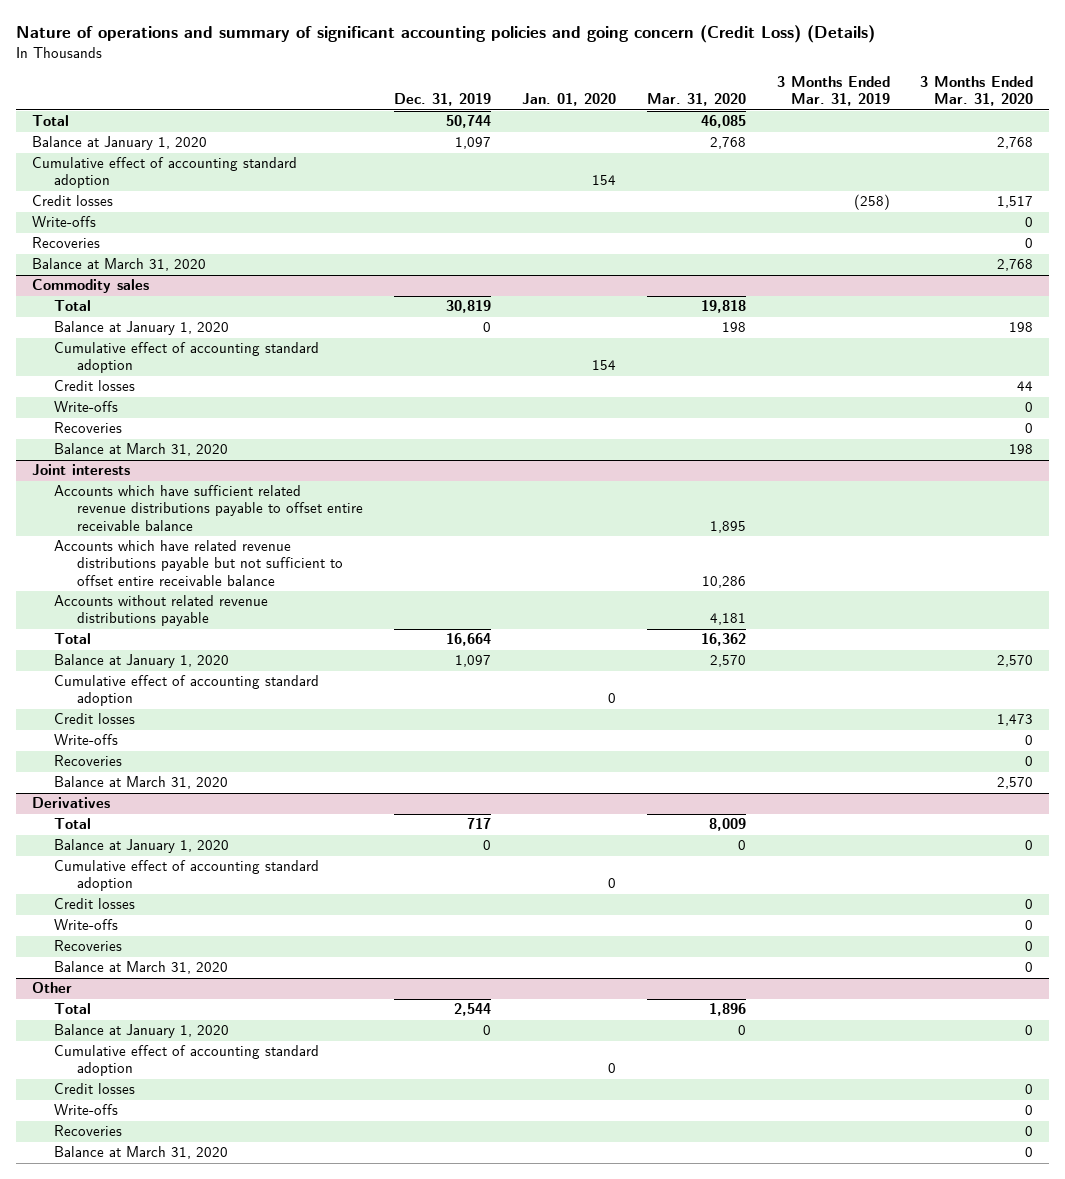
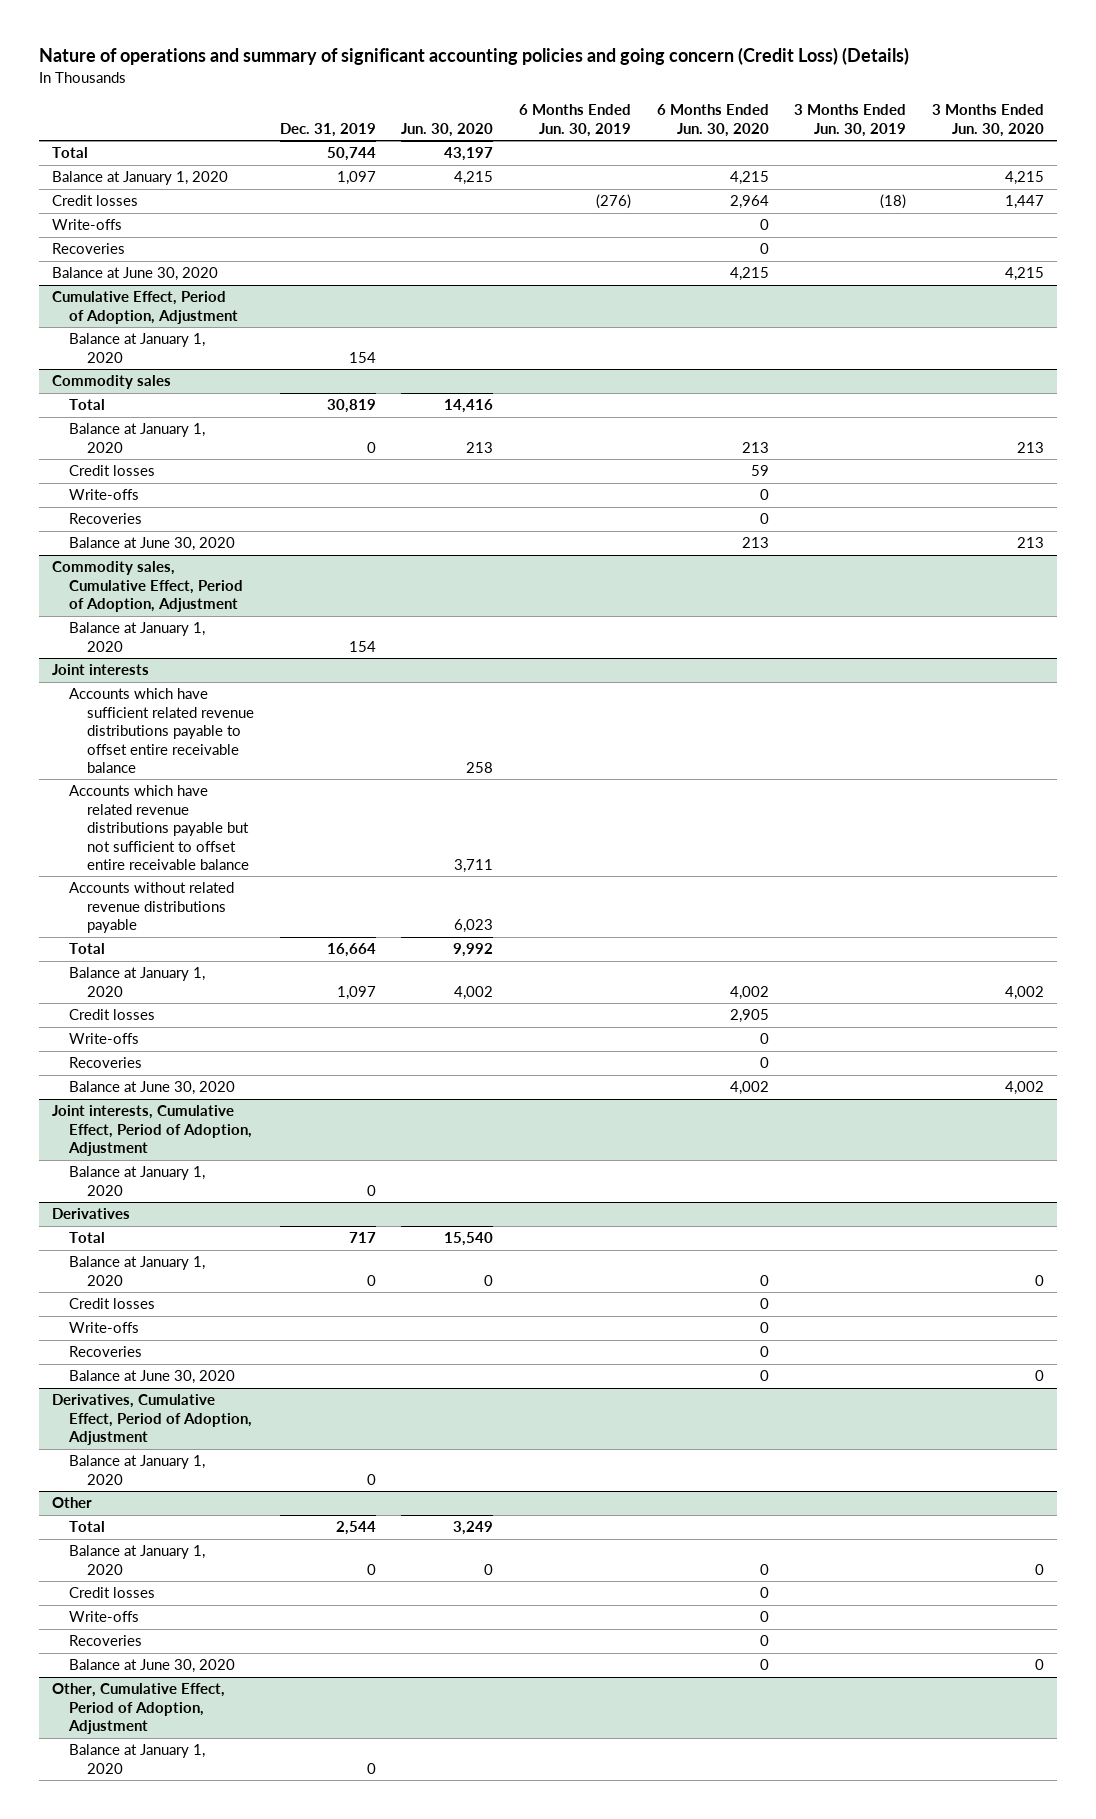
- | Dec. 31, 2019 | Jan. 01, 2020 | Mar. 31, 2020 | 3 Months Ended Mar. 31, 2019 | 3 Months Ended Mar. 31, 2020
+ | Dec. 31, 2019 | Jun. 30, 2020 | 6 Months Ended Jun. 30, 2019 | 6 Months Ended Jun. 30, 2020 | 3 Months Ended Jun. 30, 2019 | 3 Months Ended Jun. 30, 2020
- Cumulative effect of accounting standard adoption | | 154 | | |
- Balance at March 31, 2020 | | | | | 2,768
+ Balance at June 30, 2020 | | | | 4,215 | | 4,215
+ Cumulative Effect, Period of Adoption, Adjustment
+ Balance at January 1, 2020 | 154 | | | | |
@ Commodity sales
- Cumulative effect of accounting standard adoption | | 154 | | |
- Balance at March 31, 2020 | | | | | 198
+ Balance at June 30, 2020 | | | | 213 | | 213
+ Commodity sales, Cumulative Effect, Period of Adoption, Adjustment
+ Balance at January 1, 2020 | 154 | | | | |
@ Joint interests
- Cumulative effect of accounting standard adoption | | 0 | | |
- Balance at March 31, 2020 | | | | | 2,570
+ Balance at June 30, 2020 | | | | 4,002 | | 4,002
+ Joint interests, Cumulative Effect, Period of Adoption, Adjustment
+ Balance at January 1, 2020 | 0 | | | | |
@ Derivatives
- Cumulative effect of accounting standard adoption | | 0 | | |
- Balance at March 31, 2020 | | | | | 0
+ Balance at June 30, 2020 | | | | 0 | | 0
+ Derivatives, Cumulative Effect, Period of Adoption, Adjustment
+ Balance at January 1, 2020 | 0 | | | | |
@ Other
- Cumulative effect of accounting standard adoption | | 0 | | |
- Balance at March 31, 2020 | | | | | 0
+ Balance at June 30, 2020 | | | | 0 | | 0
+ Other, Cumulative Effect, Period of Adoption, Adjustment
+ Balance at January 1, 2020 | 0 | | | | |

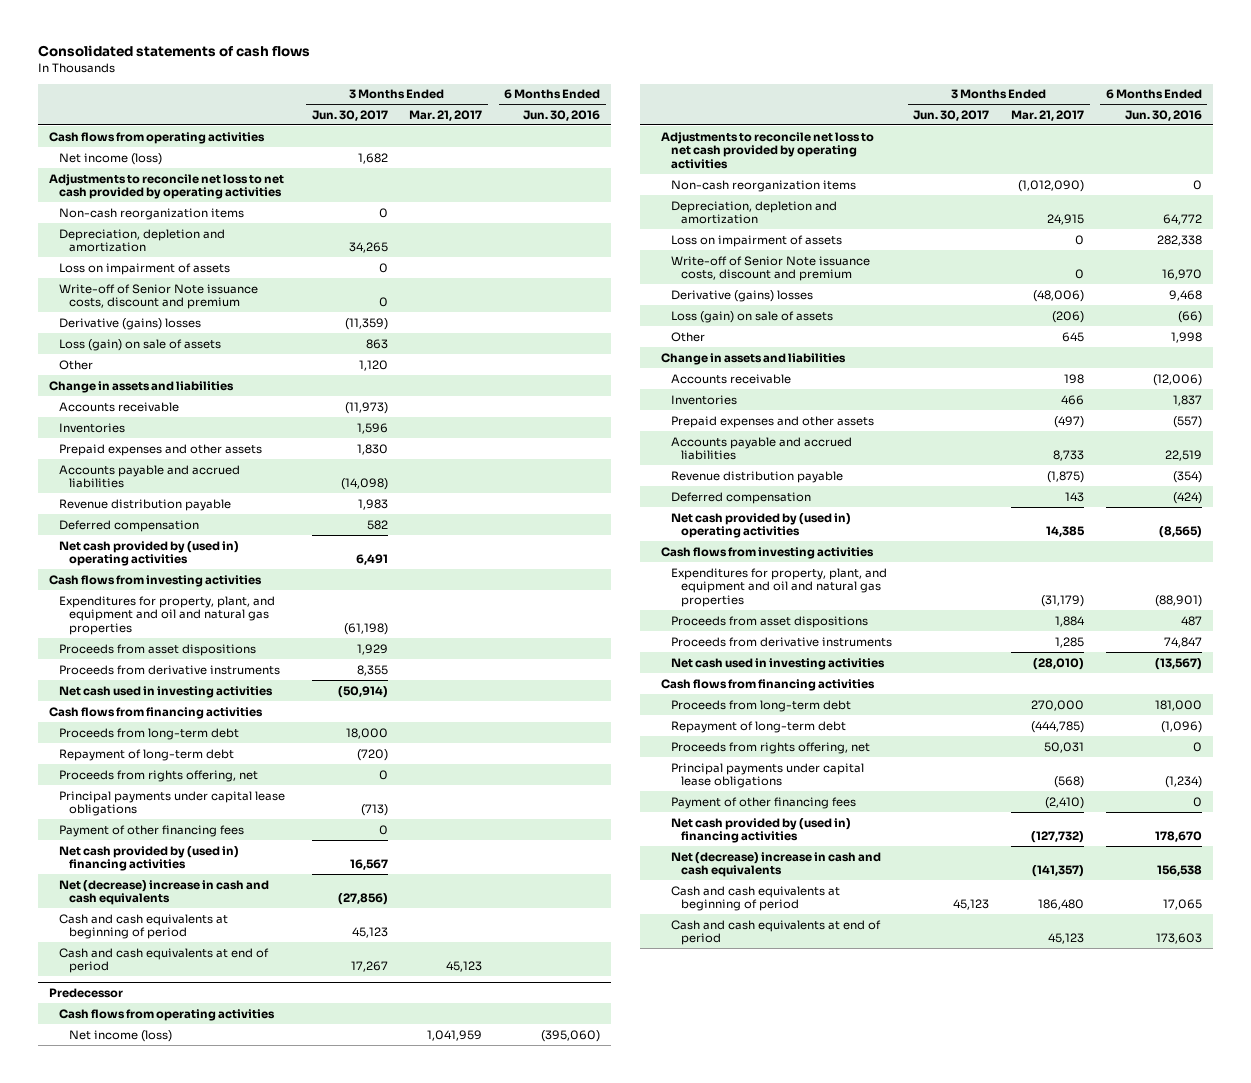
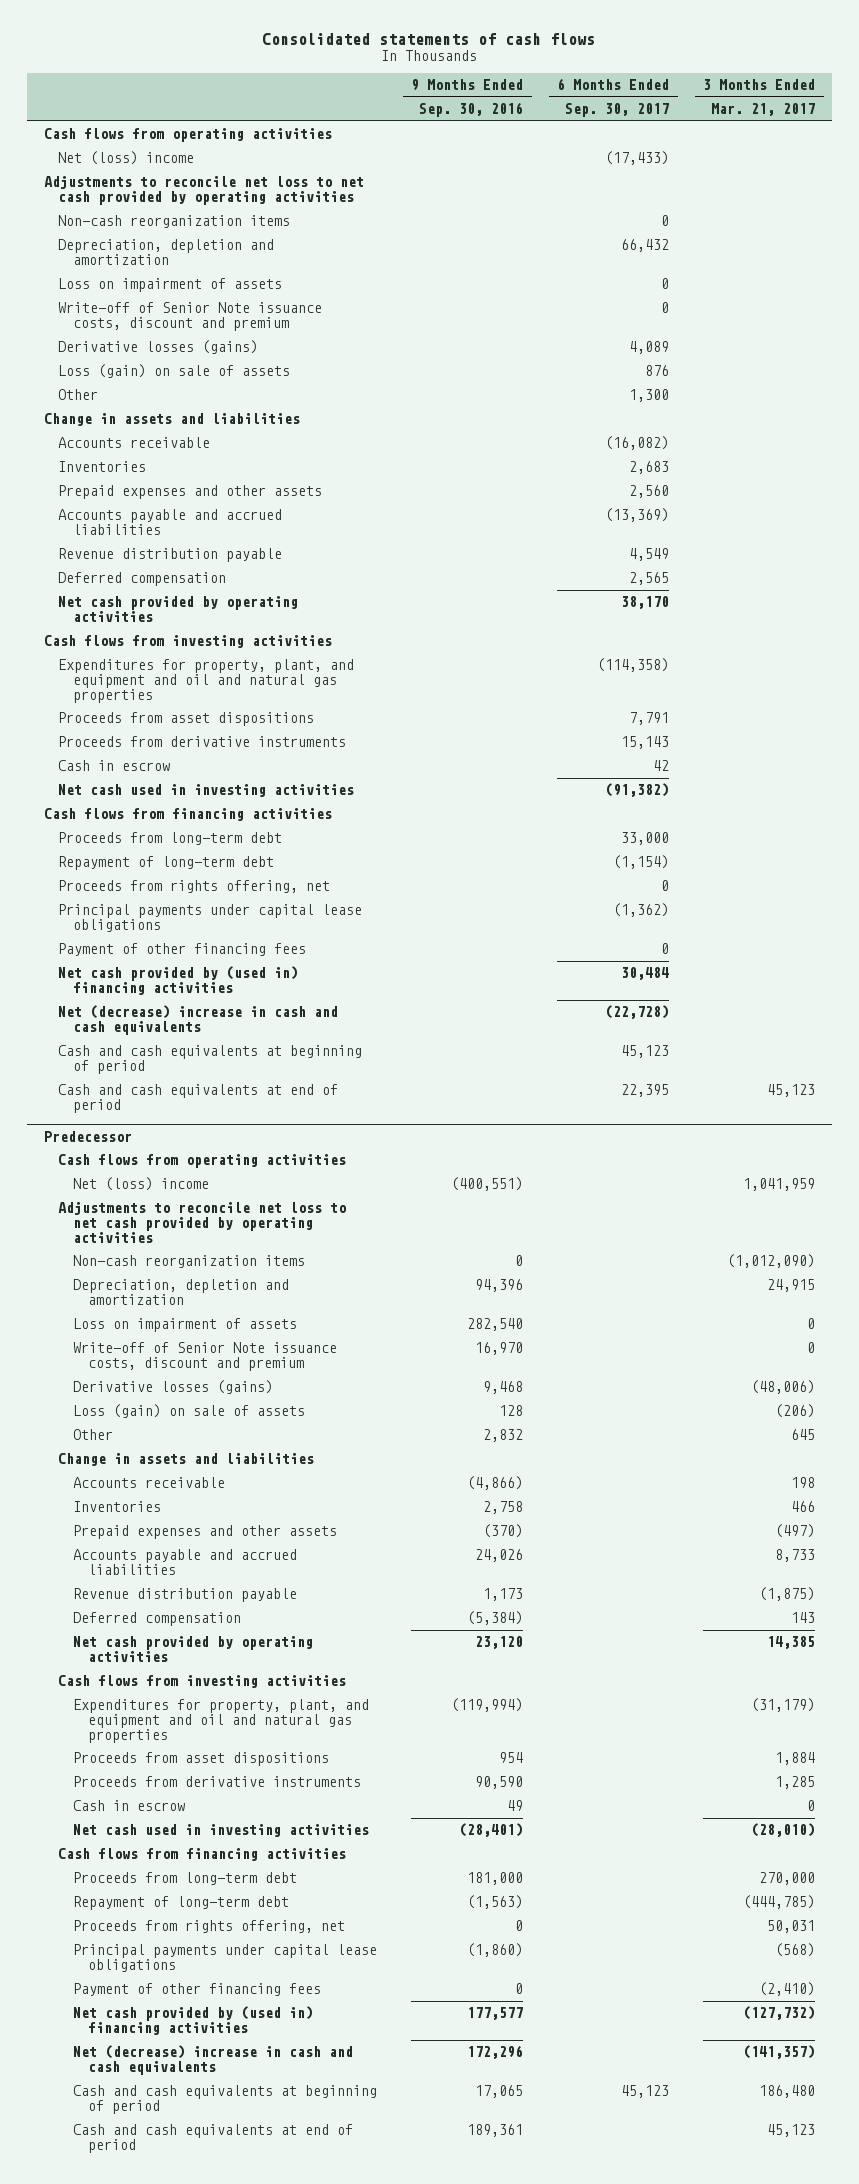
- | 3 Months Ended Jun. 30, 2017 | 3 Months Ended Mar. 21, 2017 | 6 Months Ended Jun. 30, 2016
+ | 9 Months Ended Sep. 30, 2016 | 6 Months Ended Sep. 30, 2017 | 3 Months Ended Mar. 21, 2017
- Net income (loss) | 1,682 | |
+ Net (loss) income | | (17,433) |
- Derivative (gains) losses | (11,359) | |
+ Derivative losses (gains) | | 4,089 |
- Net cash provided by (used in) operating activities | 6,491 | |
+ Net cash provided by operating activities | | 38,170 |
+ Cash in escrow | | 42 |
@ Predecessor
- Net income (loss) | | 1,041,959 | (395,060)
+ Net (loss) income | (400,551) | | 1,041,959
- Derivative (gains) losses | | (48,006) | 9,468
+ Derivative losses (gains) | 9,468 | | (48,006)
- Net cash provided by (used in) operating activities | | 14,385 | (8,565)
+ Net cash provided by operating activities | 23,120 | | 14,385
+ Cash in escrow | 49 | | 0

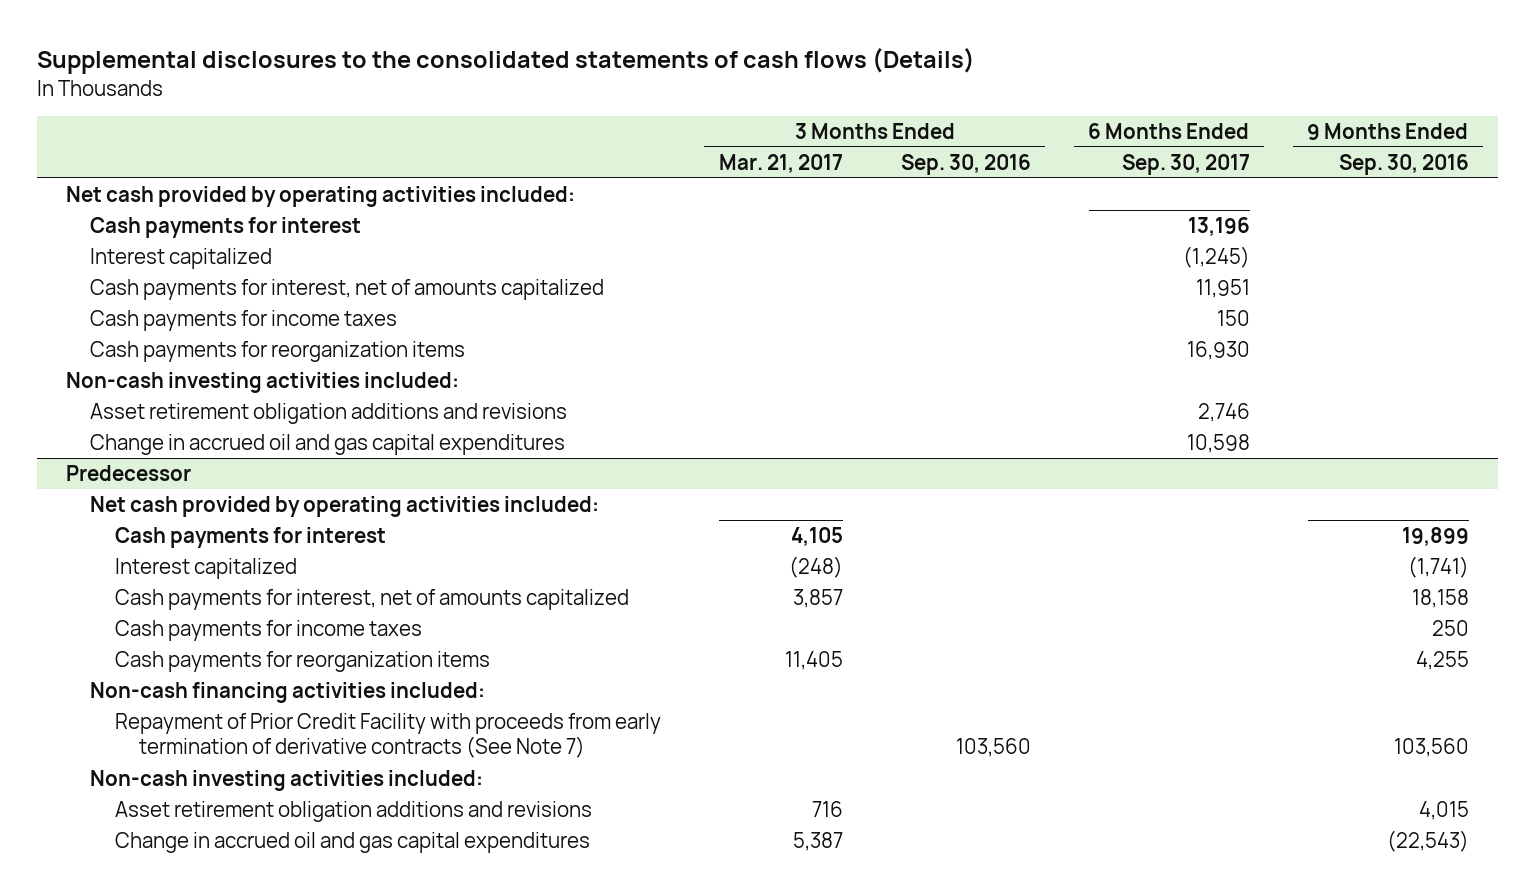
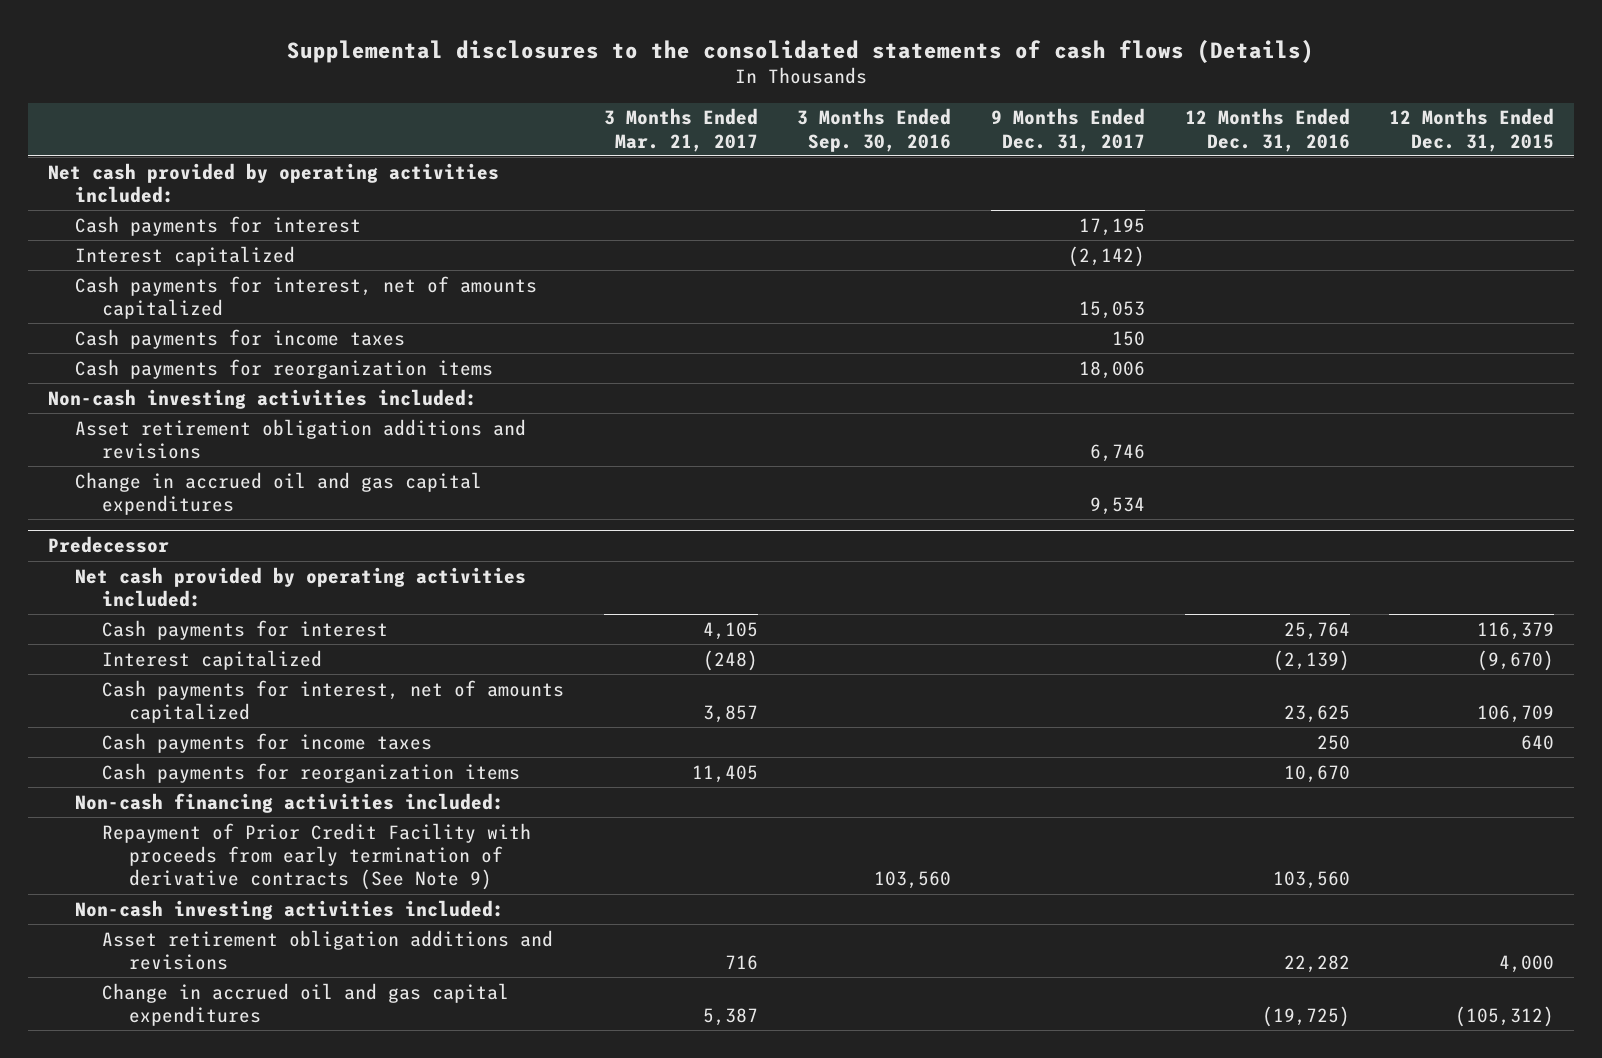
- | 3 Months Ended Mar. 21, 2017 | 3 Months Ended Sep. 30, 2016 | 6 Months Ended Sep. 30, 2017 | 9 Months Ended Sep. 30, 2016
+ | 3 Months Ended Mar. 21, 2017 | 3 Months Ended Sep. 30, 2016 | 9 Months Ended Dec. 31, 2017 | 12 Months Ended Dec. 31, 2016 | 12 Months Ended Dec. 31, 2015
@ Predecessor
- Repayment of Prior Credit Facility with proceeds from early termination of derivative contracts (See Note 7) | | 103,560 | | 103,560
+ Repayment of Prior Credit Facility with proceeds from early termination of derivative contracts (See Note 9) | | 103,560 | | 103,560 |

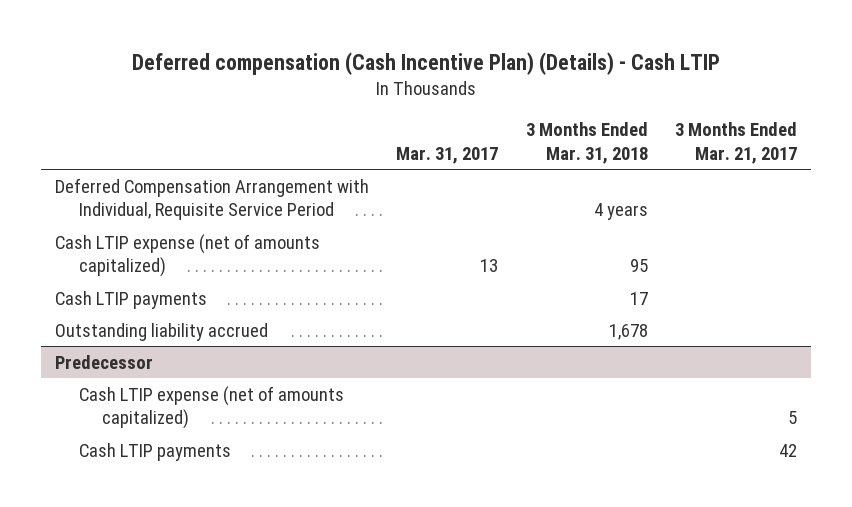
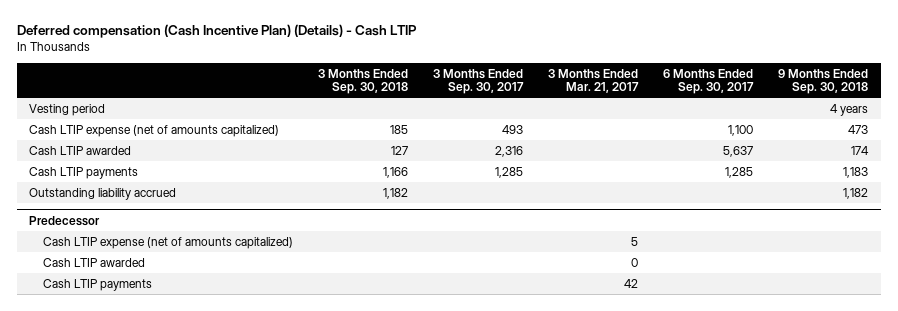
- | Mar. 31, 2017 | 3 Months Ended Mar. 31, 2018 | 3 Months Ended Mar. 21, 2017
+ | 3 Months Ended Sep. 30, 2018 | 3 Months Ended Sep. 30, 2017 | 3 Months Ended Mar. 21, 2017 | 6 Months Ended Sep. 30, 2017 | 9 Months Ended Sep. 30, 2018
- Deferred Compensation Arrangement with Individual, Requisite Service Period | | 4 years |
+ Vesting period | | | | | 4 years
+ Cash LTIP awarded | 127 | 2,316 | | 5,637 | 174
@ Predecessor
+ Cash LTIP awarded | | | 0 | |

